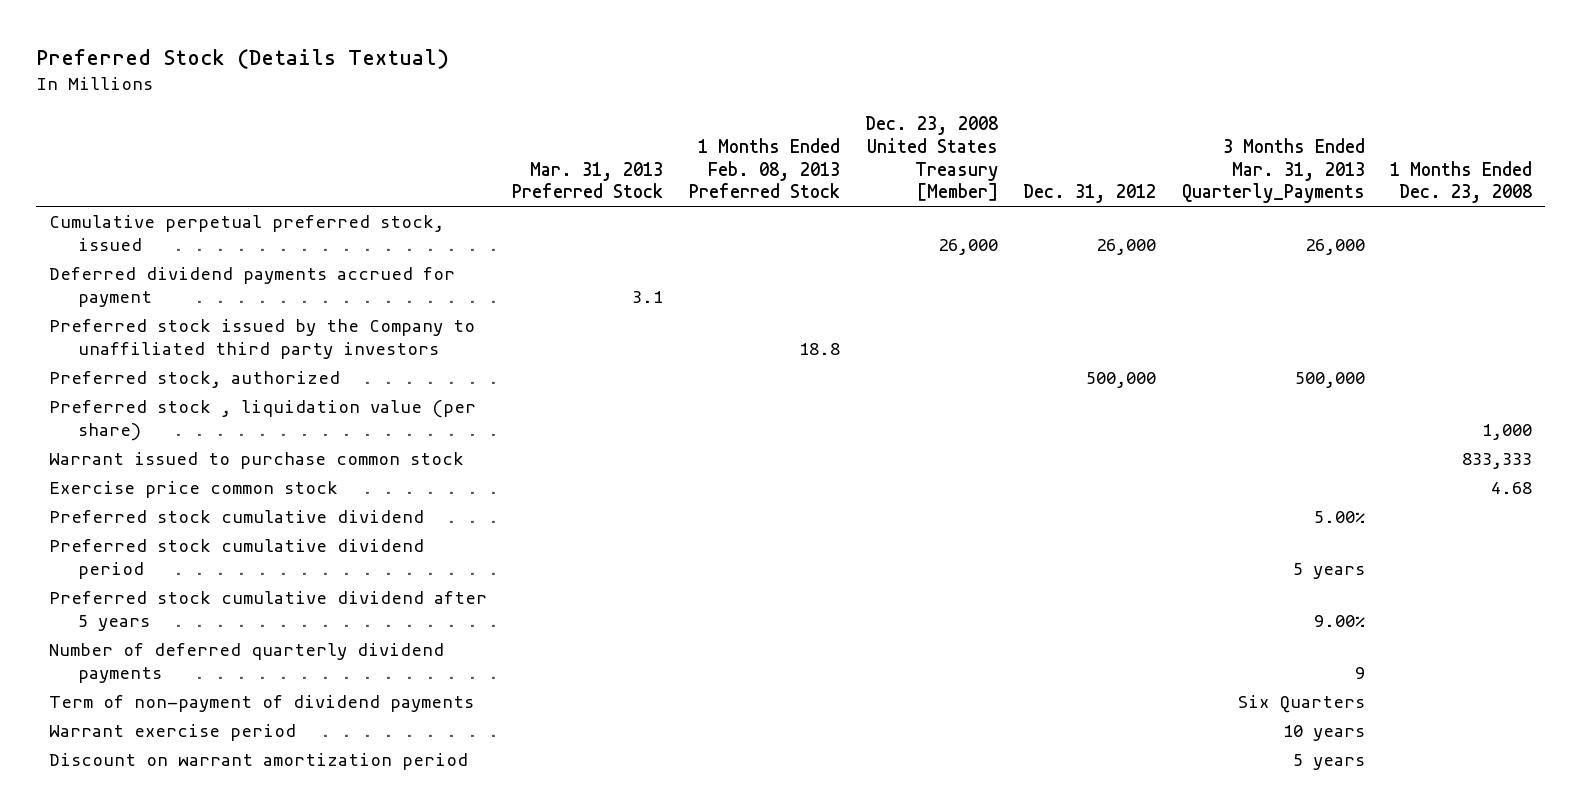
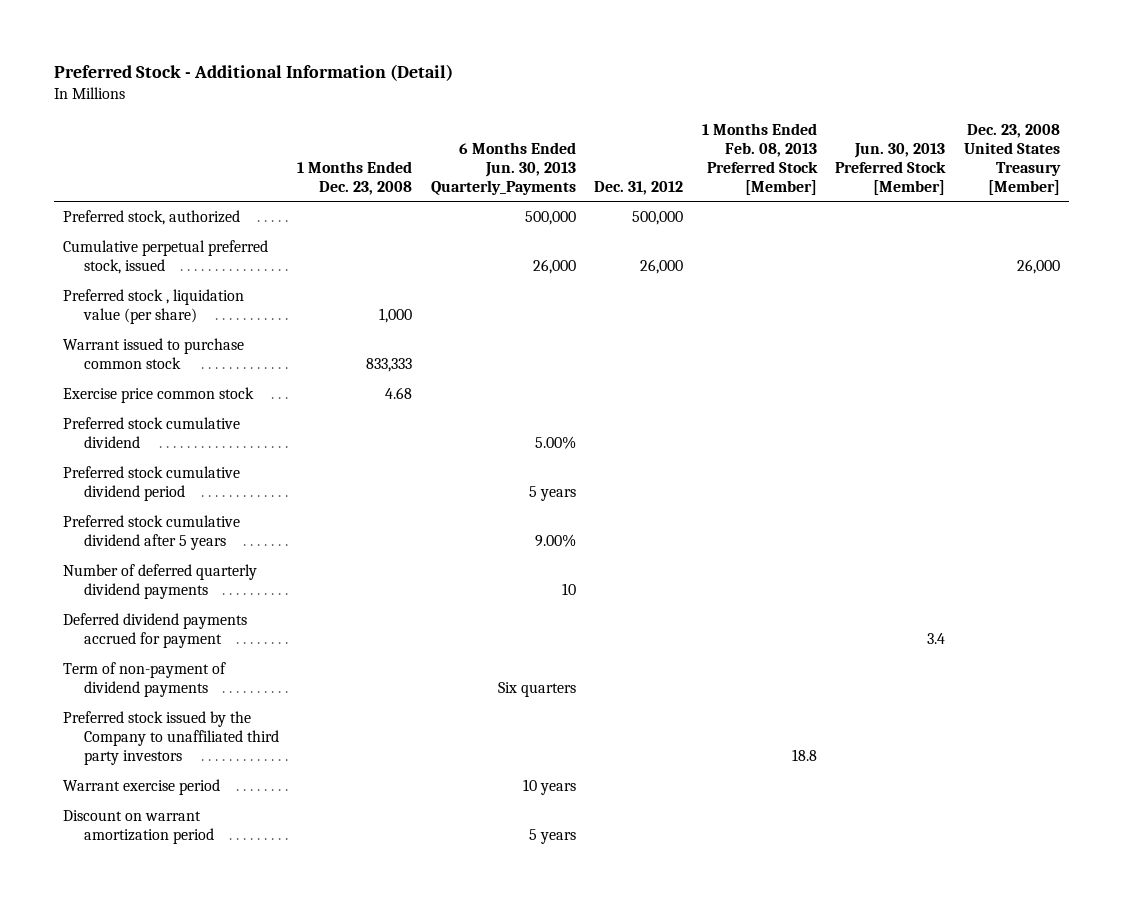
- Preferred Stock (Details Textual)
+ Preferred Stock - Additional Information (Detail)
- | Mar. 31, 2013 Preferred Stock | 1 Months Ended Feb. 08, 2013 Preferred Stock | Dec. 23, 2008 United States Treasury [Member] | Dec. 31, 2012 | 3 Months Ended Mar. 31, 2013 Quarterly_Payments | 1 Months Ended Dec. 23, 2008
+ | 1 Months Ended Dec. 23, 2008 | 6 Months Ended Jun. 30, 2013 Quarterly_Payments | Dec. 31, 2012 | 1 Months Ended Feb. 08, 2013 Preferred Stock [Member] | Jun. 30, 2013 Preferred Stock [Member] | Dec. 23, 2008 United States Treasury [Member]
moved down: Cumulative perpetual preferred stock, issued | | 26,000 | 26,000 | | | 26,000
moved down: Deferred dividend payments accrued for payment | | | | | 3.4 |
moved down: Preferred stock issued by the Company to unaffiliated third party investors | | | | 18.8 | |

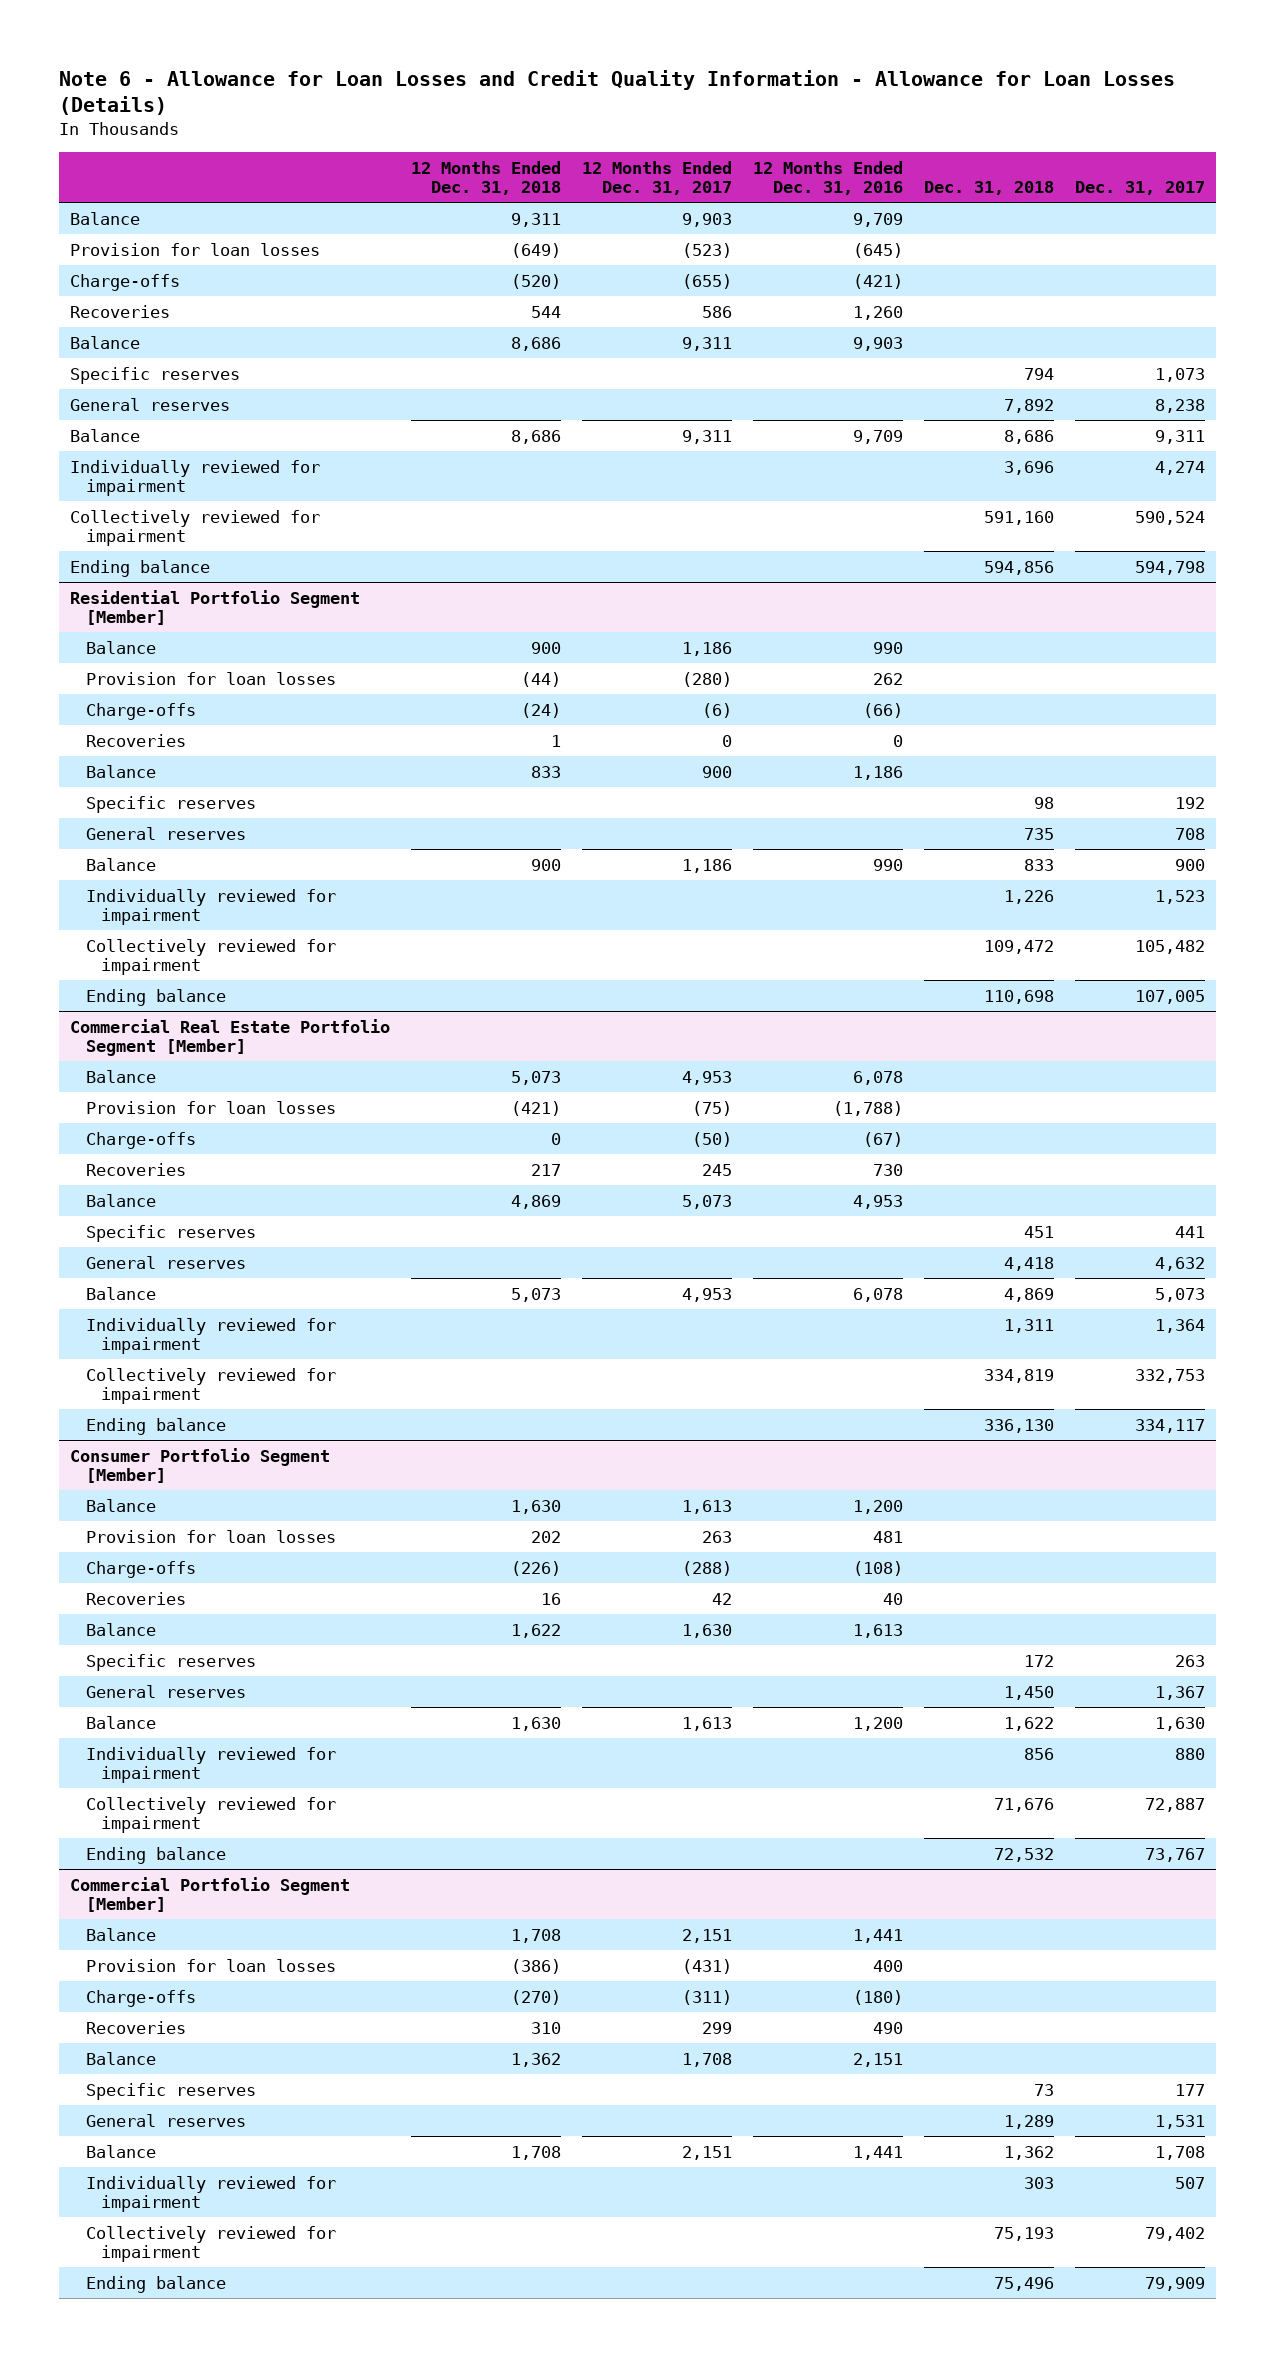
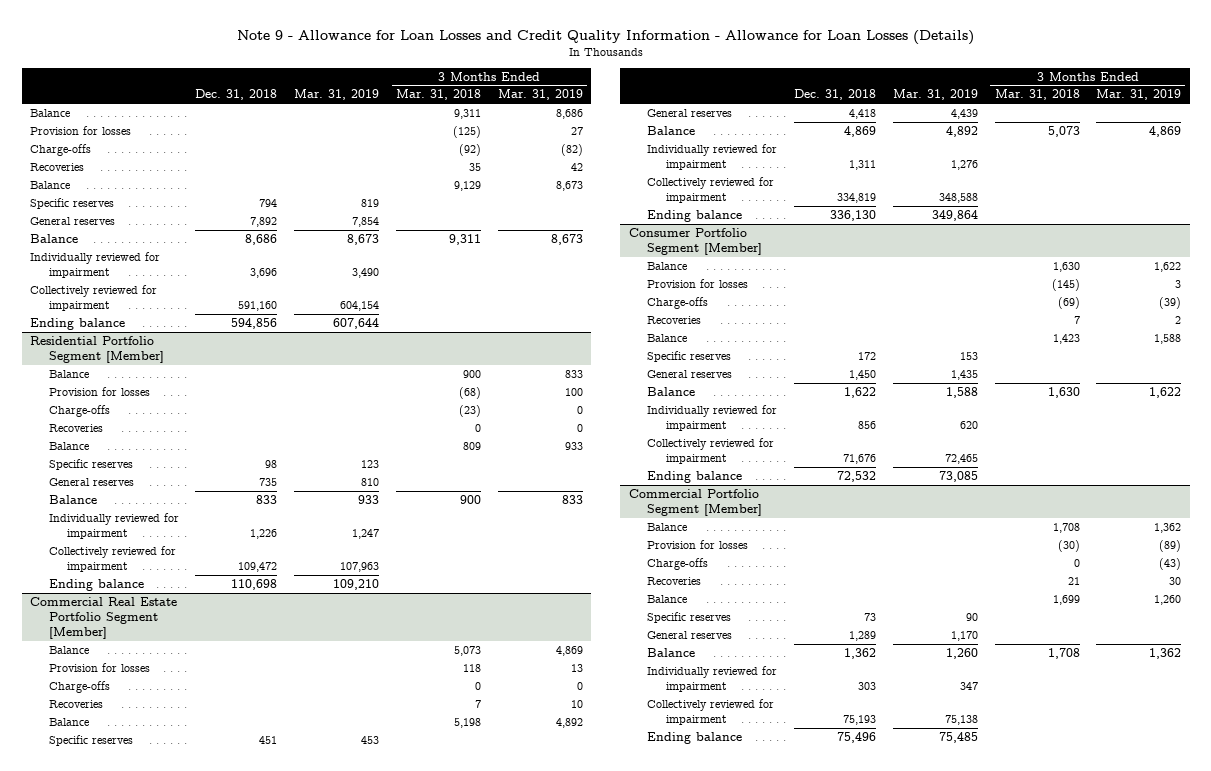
- Note 6 - Allowance for Loan Losses and Credit Quality Information - Allowance for Loan Losses (Details)
+ Note 9 - Allowance for Loan Losses and Credit Quality Information - Allowance for Loan Losses (Details)
- | 12 Months Ended Dec. 31, 2018 | 12 Months Ended Dec. 31, 2017 | 12 Months Ended Dec. 31, 2016 | Dec. 31, 2018 | Dec. 31, 2017
+ | Dec. 31, 2018 | Mar. 31, 2019 | 3 Months Ended Mar. 31, 2018 | 3 Months Ended Mar. 31, 2019
- Provision for loan losses | (649) | (523) | (645) | |
+ Provision for losses | | | (125) | 27
@ Residential Portfolio Segment [Member]
- Provision for loan losses | (44) | (280) | 262 | |
+ Provision for losses | | | (68) | 100
@ Commercial Real Estate Portfolio Segment [Member]
- Provision for loan losses | (421) | (75) | (1,788) | |
+ Provision for losses | | | 118 | 13
@ Consumer Portfolio Segment [Member]
- Provision for loan losses | 202 | 263 | 481 | |
+ Provision for losses | | | (145) | 3
@ Commercial Portfolio Segment [Member]
- Provision for loan losses | (386) | (431) | 400 | |
+ Provision for losses | | | (30) | (89)

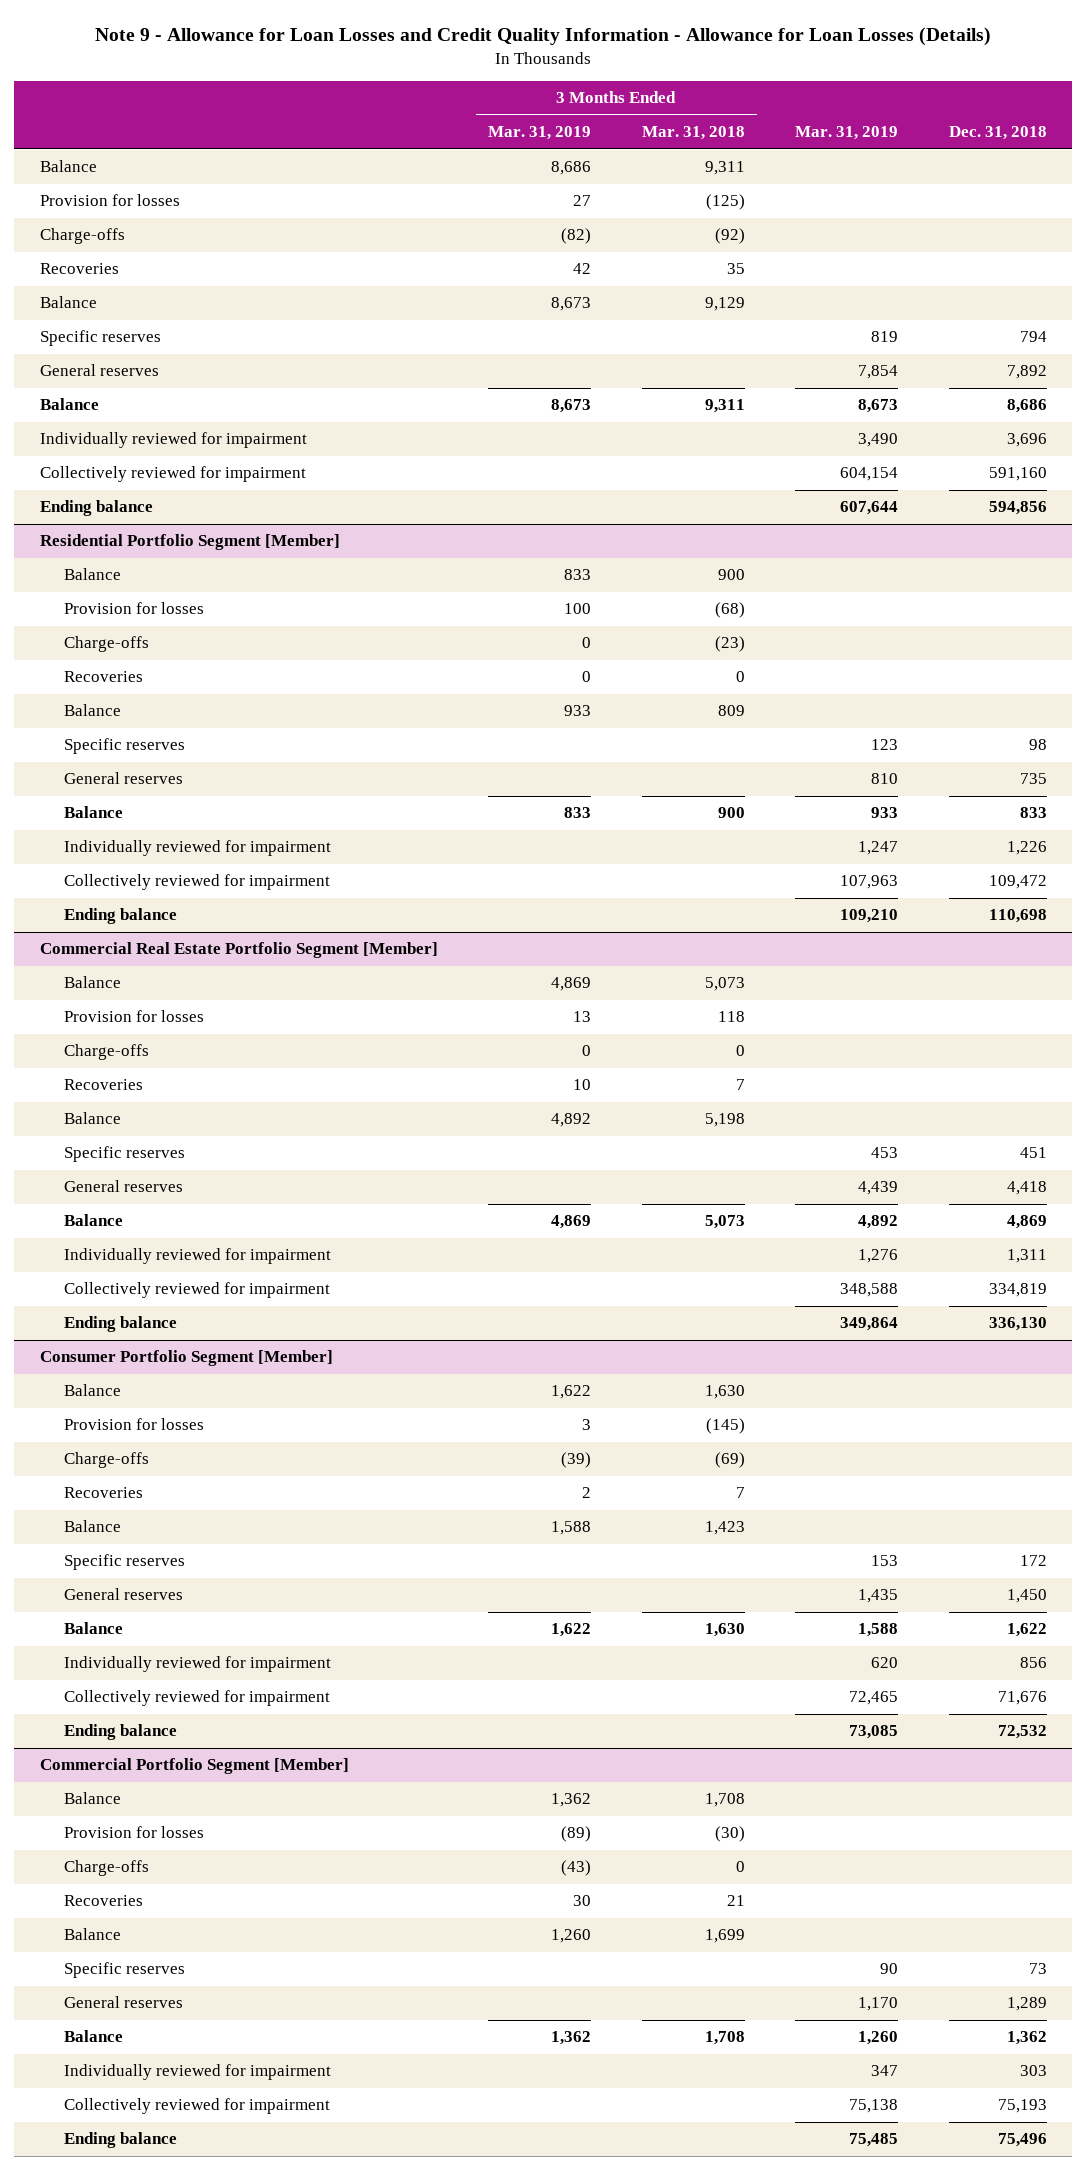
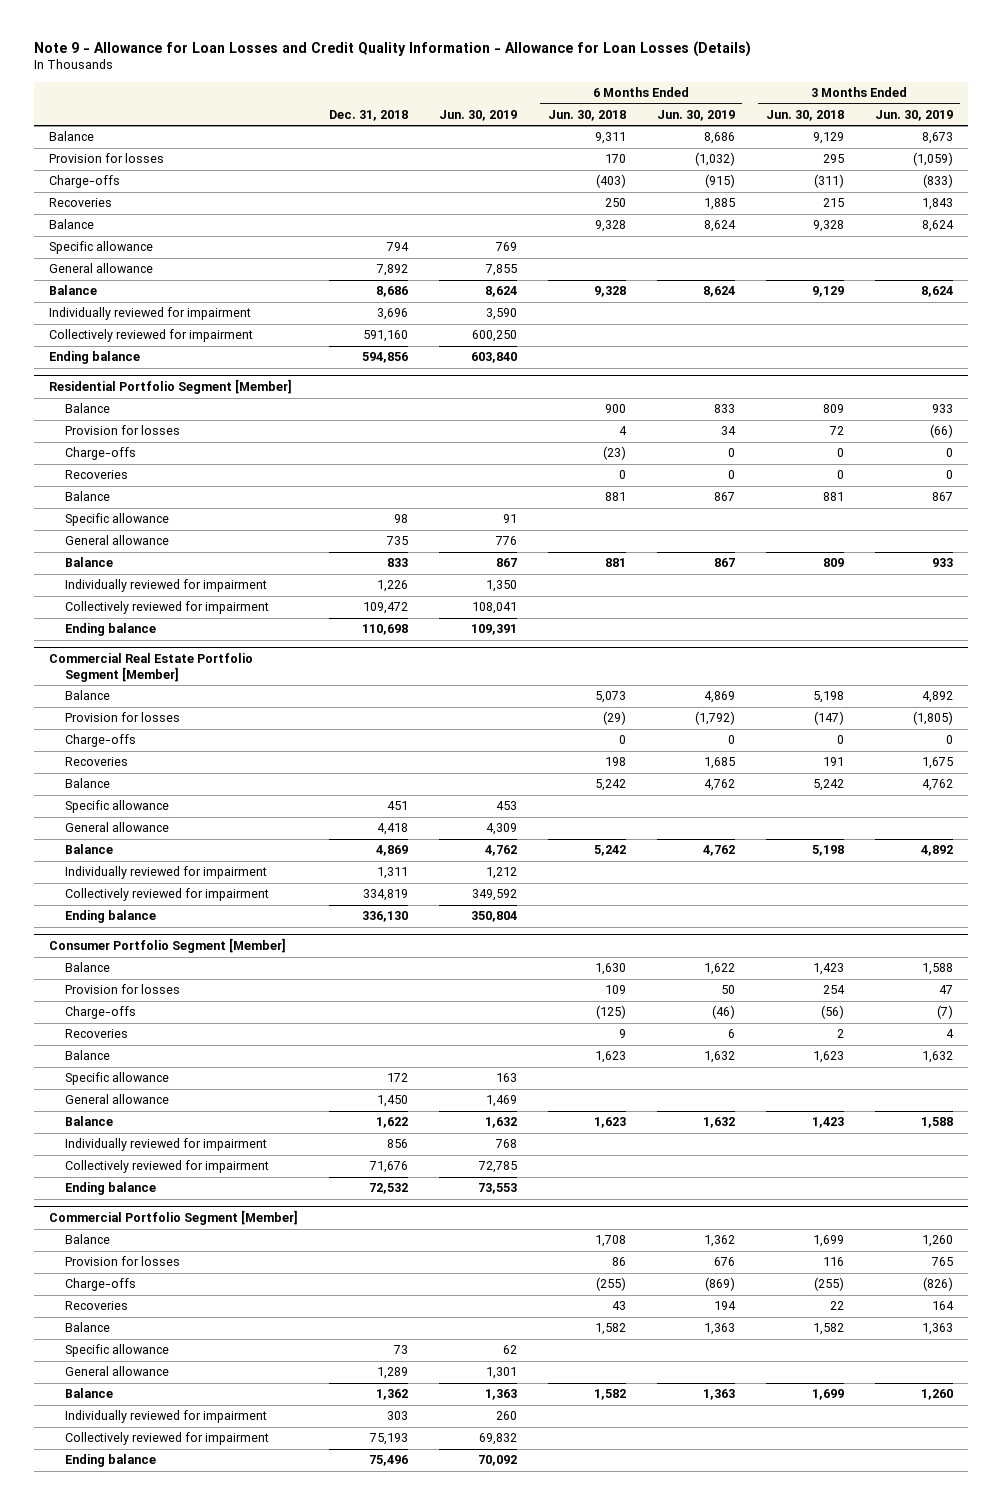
- | 3 Months Ended Mar. 31, 2019 | 3 Months Ended Mar. 31, 2018 | Mar. 31, 2019 | Dec. 31, 2018
+ | Dec. 31, 2018 | Jun. 30, 2019 | 6 Months Ended Jun. 30, 2018 | 6 Months Ended Jun. 30, 2019 | 3 Months Ended Jun. 30, 2018 | 3 Months Ended Jun. 30, 2019
- Specific reserves | | | 819 | 794
- General reserves | | | 7,854 | 7,892
+ Specific allowance | 794 | 769 | | | |
+ General allowance | 7,892 | 7,855 | | | |
@ Residential Portfolio Segment [Member]
- Specific reserves | | | 123 | 98
- General reserves | | | 810 | 735
+ Specific allowance | 98 | 91 | | | |
+ General allowance | 735 | 776 | | | |
@ Commercial Real Estate Portfolio Segment [Member]
- Specific reserves | | | 453 | 451
- General reserves | | | 4,439 | 4,418
+ Specific allowance | 451 | 453 | | | |
+ General allowance | 4,418 | 4,309 | | | |
@ Consumer Portfolio Segment [Member]
- Specific reserves | | | 153 | 172
- General reserves | | | 1,435 | 1,450
+ Specific allowance | 172 | 163 | | | |
+ General allowance | 1,450 | 1,469 | | | |
@ Commercial Portfolio Segment [Member]
- Specific reserves | | | 90 | 73
- General reserves | | | 1,170 | 1,289
+ Specific allowance | 73 | 62 | | | |
+ General allowance | 1,289 | 1,301 | | | |

